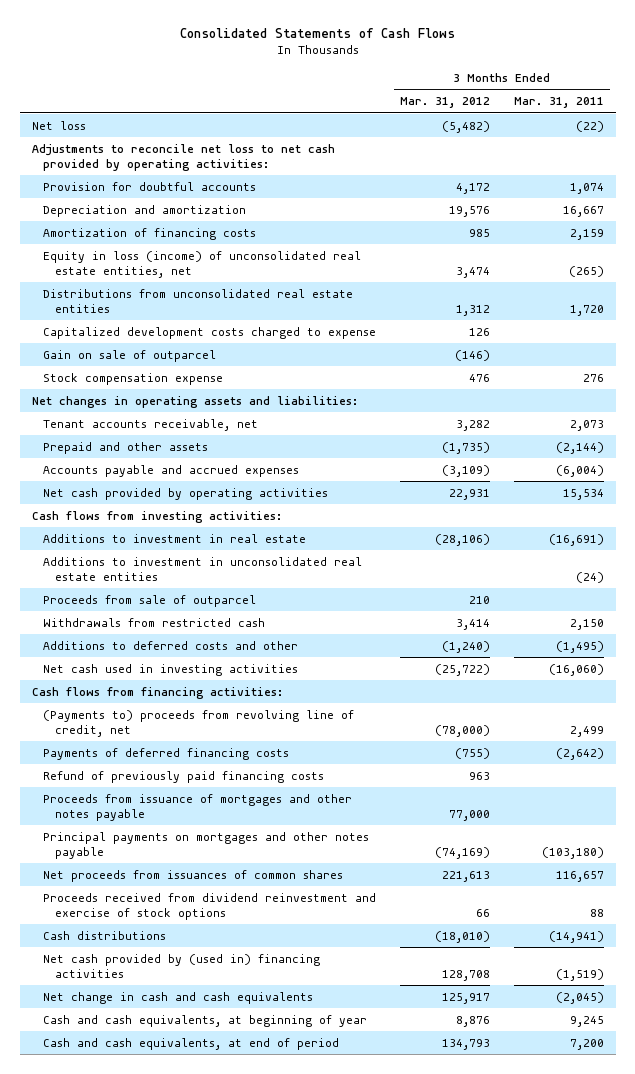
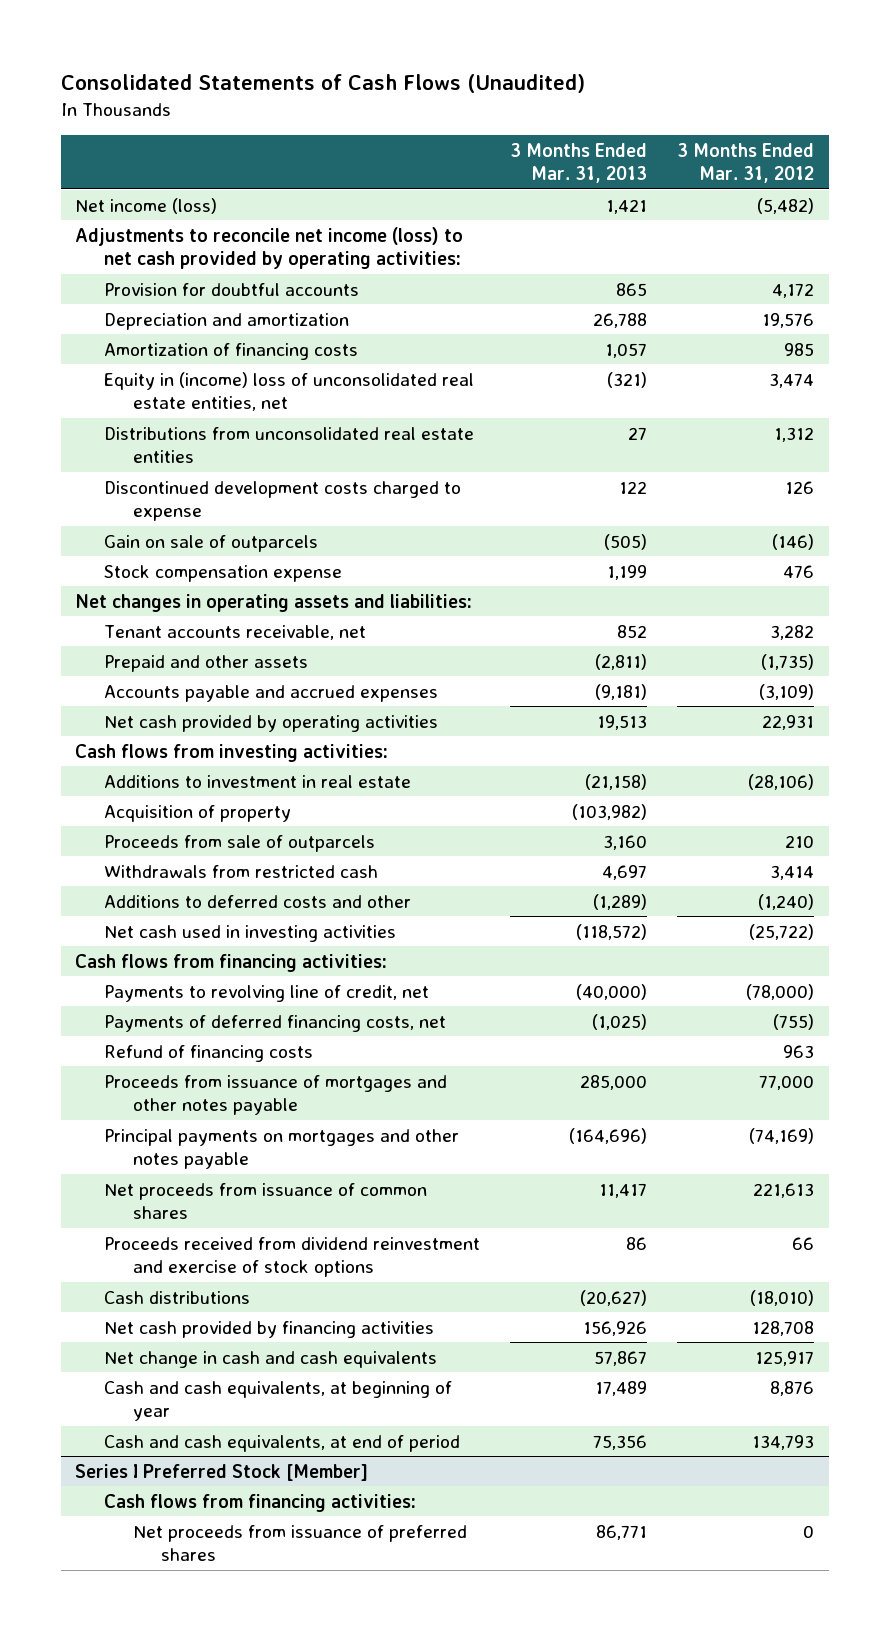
- Consolidated Statements of Cash Flows
+ Consolidated Statements of Cash Flows (Unaudited)
- | 3 Months Ended Mar. 31, 2012 | 3 Months Ended Mar. 31, 2011
+ | 3 Months Ended Mar. 31, 2013 | 3 Months Ended Mar. 31, 2012
- Net loss | (5,482) | (22)
- Adjustments to reconcile net loss to net cash provided by operating activities:
+ Net income (loss) | 1,421 | (5,482)
+ Adjustments to reconcile net income (loss) to net cash provided by operating activities:
- Equity in loss (income) of unconsolidated real estate entities, net | 3,474 | (265)
+ Equity in (income) loss of unconsolidated real estate entities, net | (321) | 3,474
- Capitalized development costs charged to expense | 126 |
- Gain on sale of outparcel | (146) |
+ Discontinued development costs charged to expense | 122 | 126
+ Gain on sale of outparcels | (505) | (146)
- Additions to investment in unconsolidated real estate entities | | (24)
- Proceeds from sale of outparcel | 210 |
+ Acquisition of property | (103,982) |
+ Proceeds from sale of outparcels | 3,160 | 210
- (Payments to) proceeds from revolving line of credit, net | (78,000) | 2,499
- Payments of deferred financing costs | (755) | (2,642)
- Refund of previously paid financing costs | 963 |
+ Payments to revolving line of credit, net | (40,000) | (78,000)
+ Payments of deferred financing costs, net | (1,025) | (755)
+ Refund of financing costs | | 963
- Net proceeds from issuances of common shares | 221,613 | 116,657
+ Net proceeds from issuance of common shares | 11,417 | 221,613
- Net cash provided by (used in) financing activities | 128,708 | (1,519)
+ Net cash provided by financing activities | 156,926 | 128,708
+ Series I Preferred Stock [Member]
+ Cash flows from financing activities:
+ Net proceeds from issuance of preferred shares | 86,771 | 0

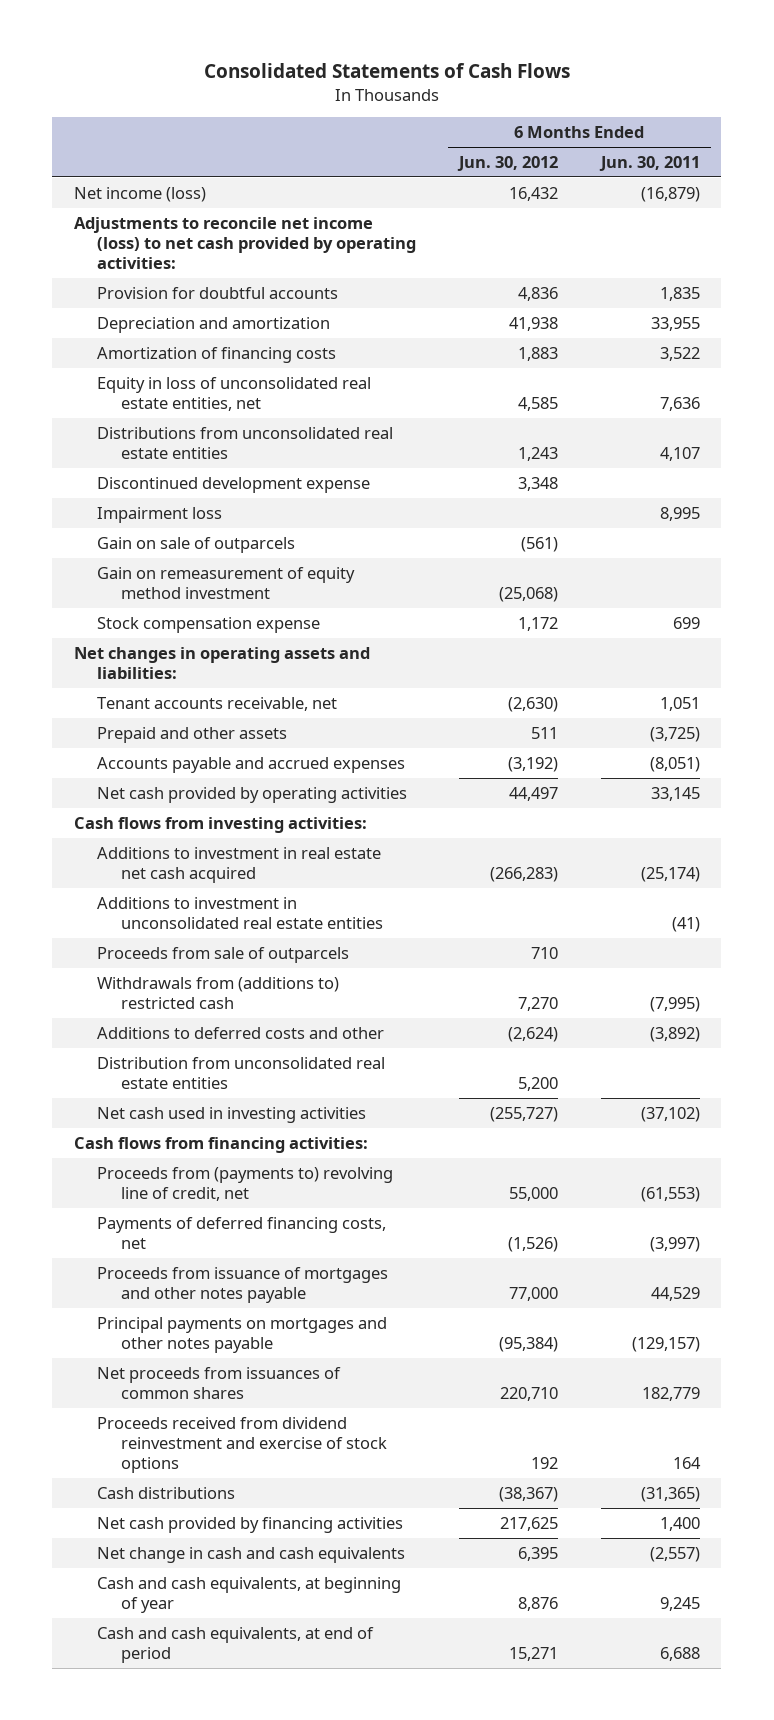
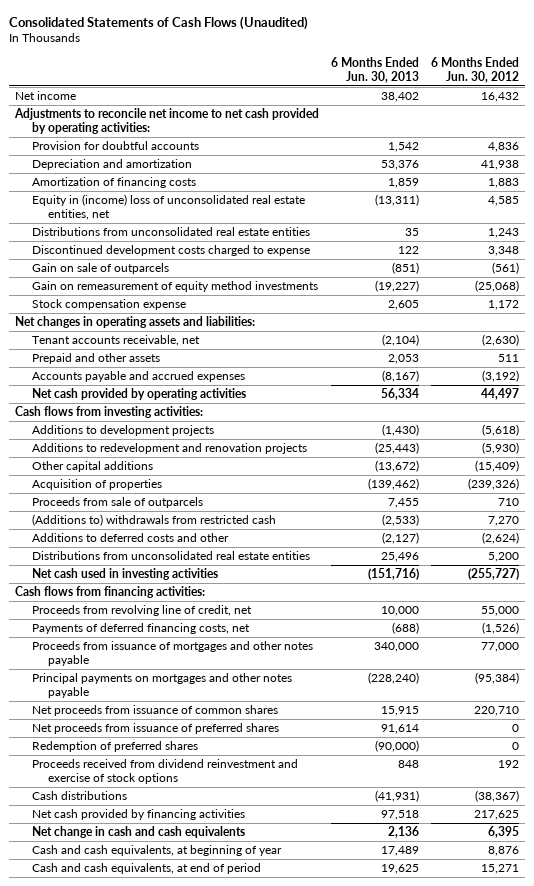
- Consolidated Statements of Cash Flows
+ Consolidated Statements of Cash Flows (Unaudited)
- | 6 Months Ended Jun. 30, 2012 | 6 Months Ended Jun. 30, 2011
+ | 6 Months Ended Jun. 30, 2013 | 6 Months Ended Jun. 30, 2012
- Net income (loss) | 16,432 | (16,879)
- Adjustments to reconcile net income (loss) to net cash provided by operating activities:
+ Net income | 38,402 | 16,432
+ Adjustments to reconcile net income to net cash provided by operating activities:
- Equity in loss of unconsolidated real estate entities, net | 4,585 | 7,636
+ Equity in (income) loss of unconsolidated real estate entities, net | (13,311) | 4,585
- Discontinued development expense | 3,348 |
- Impairment loss | | 8,995
+ Discontinued development costs charged to expense | 122 | 3,348
- Gain on remeasurement of equity method investment | (25,068) |
+ Gain on remeasurement of equity method investments | (19,227) | (25,068)
- Additions to investment in real estate net cash acquired | (266,283) | (25,174)
- Additions to investment in unconsolidated real estate entities | | (41)
+ Additions to development projects | (1,430) | (5,618)
+ Additions to redevelopment and renovation projects | (25,443) | (5,930)
+ Other capital additions | (13,672) | (15,409)
+ Acquisition of properties | (139,462) | (239,326)
- Withdrawals from (additions to) restricted cash | 7,270 | (7,995)
+ (Additions to) withdrawals from restricted cash | (2,533) | 7,270
- Distribution from unconsolidated real estate entities | 5,200 |
+ Distributions from unconsolidated real estate entities | 25,496 | 5,200
- Proceeds from (payments to) revolving line of credit, net | 55,000 | (61,553)
+ Proceeds from revolving line of credit, net | 10,000 | 55,000
- Net proceeds from issuances of common shares | 220,710 | 182,779
+ Net proceeds from issuance of common shares | 15,915 | 220,710
+ Net proceeds from issuance of preferred shares | 91,614 | 0
+ Redemption of preferred shares | (90,000) | 0

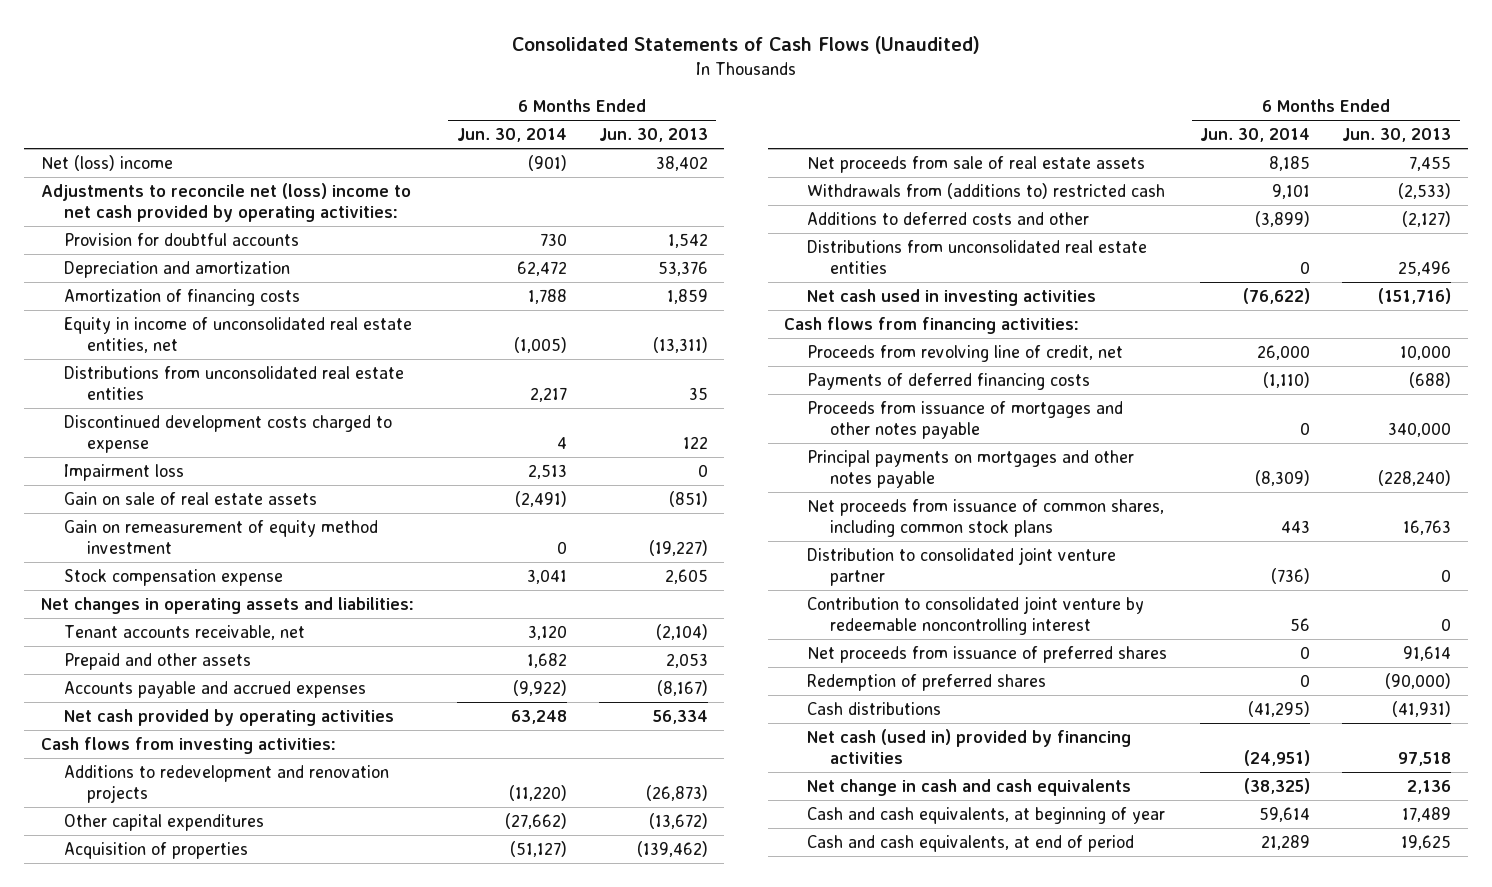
- | 6 Months Ended Jun. 30, 2013 | 6 Months Ended Jun. 30, 2012
+ | 6 Months Ended Jun. 30, 2014 | 6 Months Ended Jun. 30, 2013
- Net income | 38,402 | 16,432
- Adjustments to reconcile net income to net cash provided by operating activities:
+ Net (loss) income | (901) | 38,402
+ Adjustments to reconcile net (loss) income to net cash provided by operating activities:
- Equity in (income) loss of unconsolidated real estate entities, net | (13,311) | 4,585
+ Equity in income of unconsolidated real estate entities, net | (1,005) | (13,311)
- Gain on sale of outparcels | (851) | (561)
- Gain on remeasurement of equity method investments | (19,227) | (25,068)
+ Impairment loss | 2,513 | 0
+ Gain on sale of real estate assets | (2,491) | (851)
+ Gain on remeasurement of equity method investment | 0 | (19,227)
- Additions to development projects | (1,430) | (5,618)
- Additions to redevelopment and renovation projects | (25,443) | (5,930)
- Other capital additions | (13,672) | (15,409)
+ Additions to redevelopment and renovation projects | (11,220) | (26,873)
+ Other capital expenditures | (27,662) | (13,672)
- Proceeds from sale of outparcels | 7,455 | 710
- (Additions to) withdrawals from restricted cash | (2,533) | 7,270
+ Net proceeds from sale of real estate assets | 8,185 | 7,455
+ Withdrawals from (additions to) restricted cash | 9,101 | (2,533)
- Payments of deferred financing costs, net | (688) | (1,526)
+ Payments of deferred financing costs | (1,110) | (688)
- Net proceeds from issuance of common shares | 15,915 | 220,710
+ Net proceeds from issuance of common shares, including common stock plans | 443 | 16,763
+ Distribution to consolidated joint venture partner | (736) | 0
+ Contribution to consolidated joint venture by redeemable noncontrolling interest | 56 | 0
- Proceeds received from dividend reinvestment and exercise of stock options | 848 | 192
- Net cash provided by financing activities | 97,518 | 217,625
+ Net cash (used in) provided by financing activities | (24,951) | 97,518

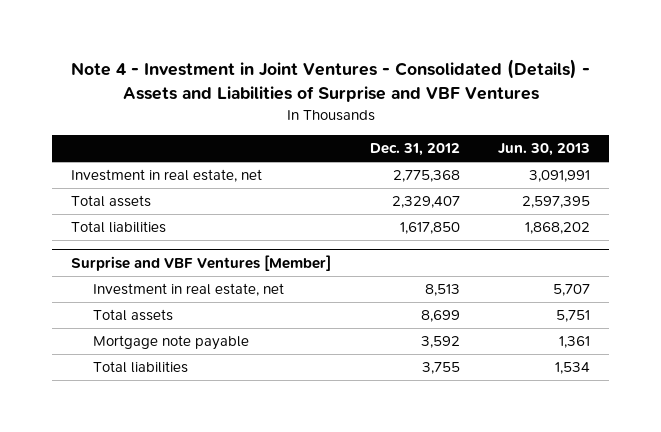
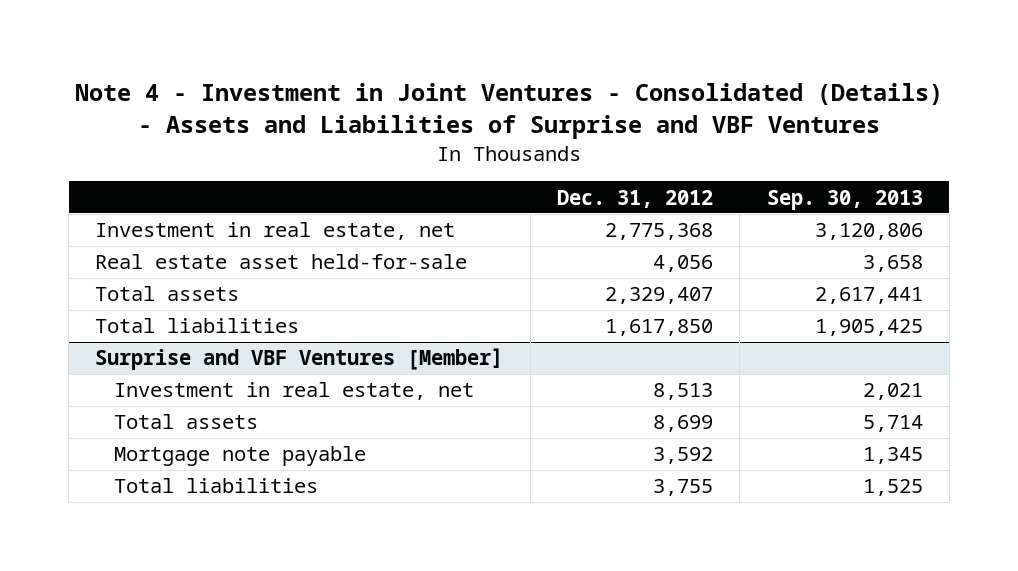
- | Dec. 31, 2012 | Jun. 30, 2013
+ | Dec. 31, 2012 | Sep. 30, 2013
+ Real estate asset held-for-sale | 4,056 | 3,658

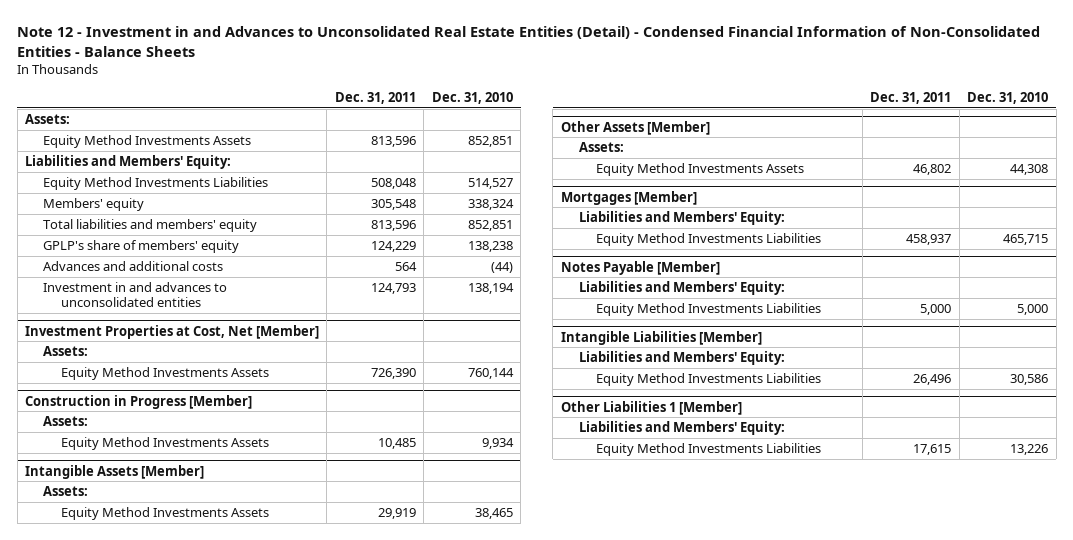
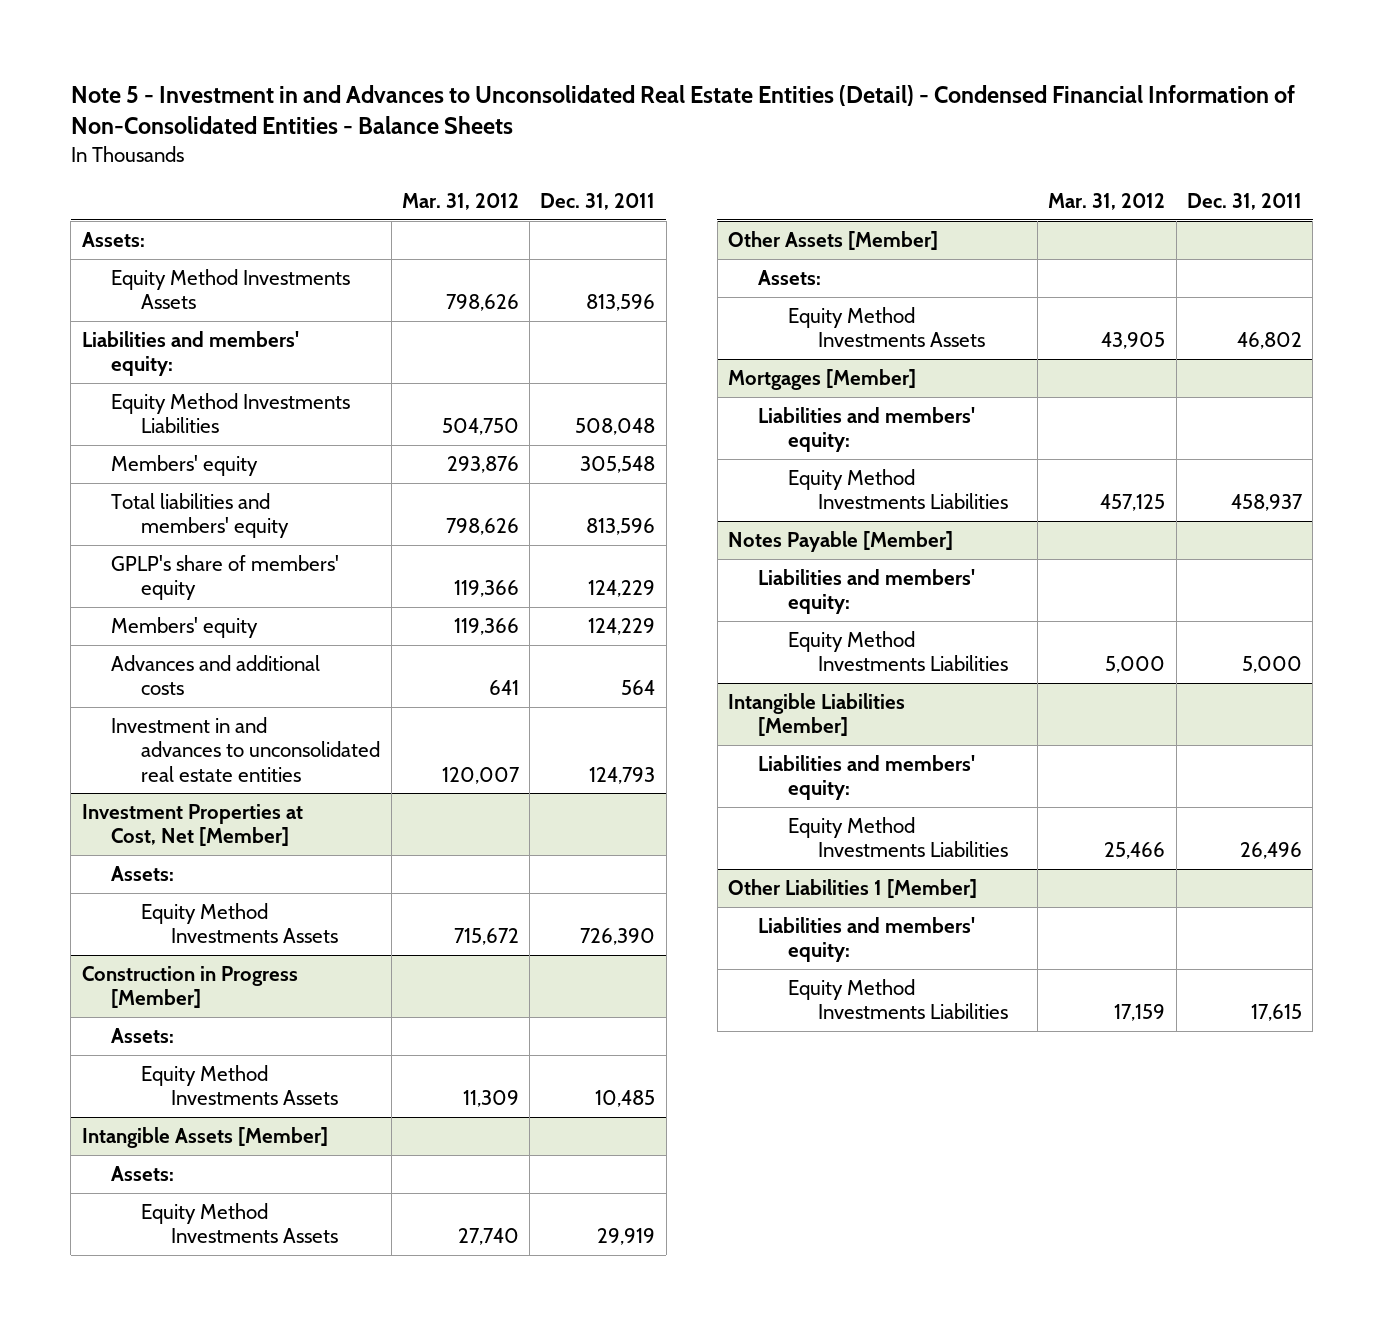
- Note 12 - Investment in and Advances to Unconsolidated Real Estate Entities (Detail) - Condensed Financial Information of Non-Consolidated Entities - Balance Sheets
+ Note 5 - Investment in and Advances to Unconsolidated Real Estate Entities (Detail) - Condensed Financial Information of Non-Consolidated Entities - Balance Sheets
- | Dec. 31, 2011 | Dec. 31, 2010
+ | Mar. 31, 2012 | Dec. 31, 2011
- Liabilities and Members' Equity:
+ Liabilities and members' equity:
+ Members' equity | 119,366 | 124,229
- Investment in and advances to unconsolidated entities | 124,793 | 138,194
+ Investment in and advances to unconsolidated real estate entities | 120,007 | 124,793
@ Mortgages [Member]
- Liabilities and Members' Equity:
+ Liabilities and members' equity:
@ Notes Payable [Member]
- Liabilities and Members' Equity:
+ Liabilities and members' equity:
@ Intangible Liabilities [Member]
- Liabilities and Members' Equity:
+ Liabilities and members' equity:
@ Other Liabilities 1 [Member]
- Liabilities and Members' Equity:
+ Liabilities and members' equity:

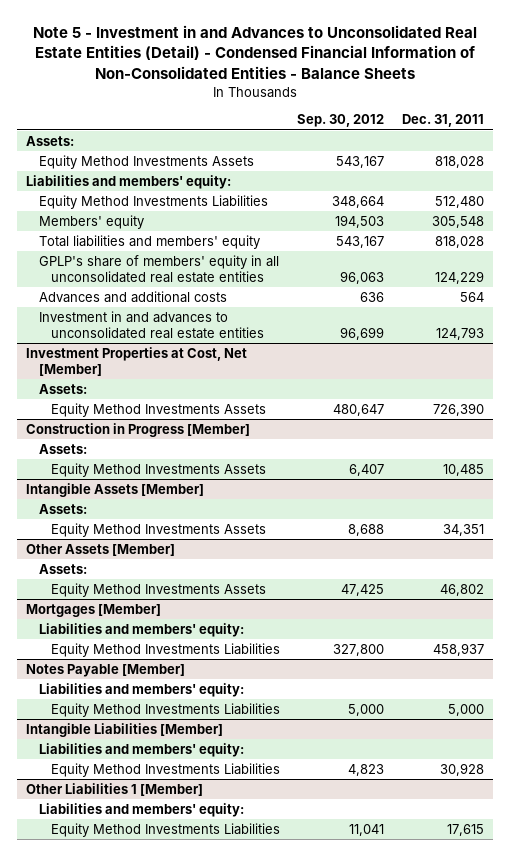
- | Mar. 31, 2012 | Dec. 31, 2011
+ | Sep. 30, 2012 | Dec. 31, 2011
- Equity Method Investments Assets | 798,626 | 813,596
+ Equity Method Investments Assets | 543,167 | 818,028
- Equity Method Investments Liabilities | 504,750 | 508,048
+ Equity Method Investments Liabilities | 348,664 | 512,480
- Total liabilities and members' equity | 798,626 | 813,596
- GPLP's share of members' equity | 119,366 | 124,229
- Members' equity | 119,366 | 124,229
+ Total liabilities and members' equity | 543,167 | 818,028
+ GPLP's share of members' equity in all unconsolidated real estate entities | 96,063 | 124,229
@ Intangible Assets [Member]
- Equity Method Investments Assets | 27,740 | 29,919
+ Equity Method Investments Assets | 8,688 | 34,351
@ Intangible Liabilities [Member]
- Equity Method Investments Liabilities | 25,466 | 26,496
+ Equity Method Investments Liabilities | 4,823 | 30,928

